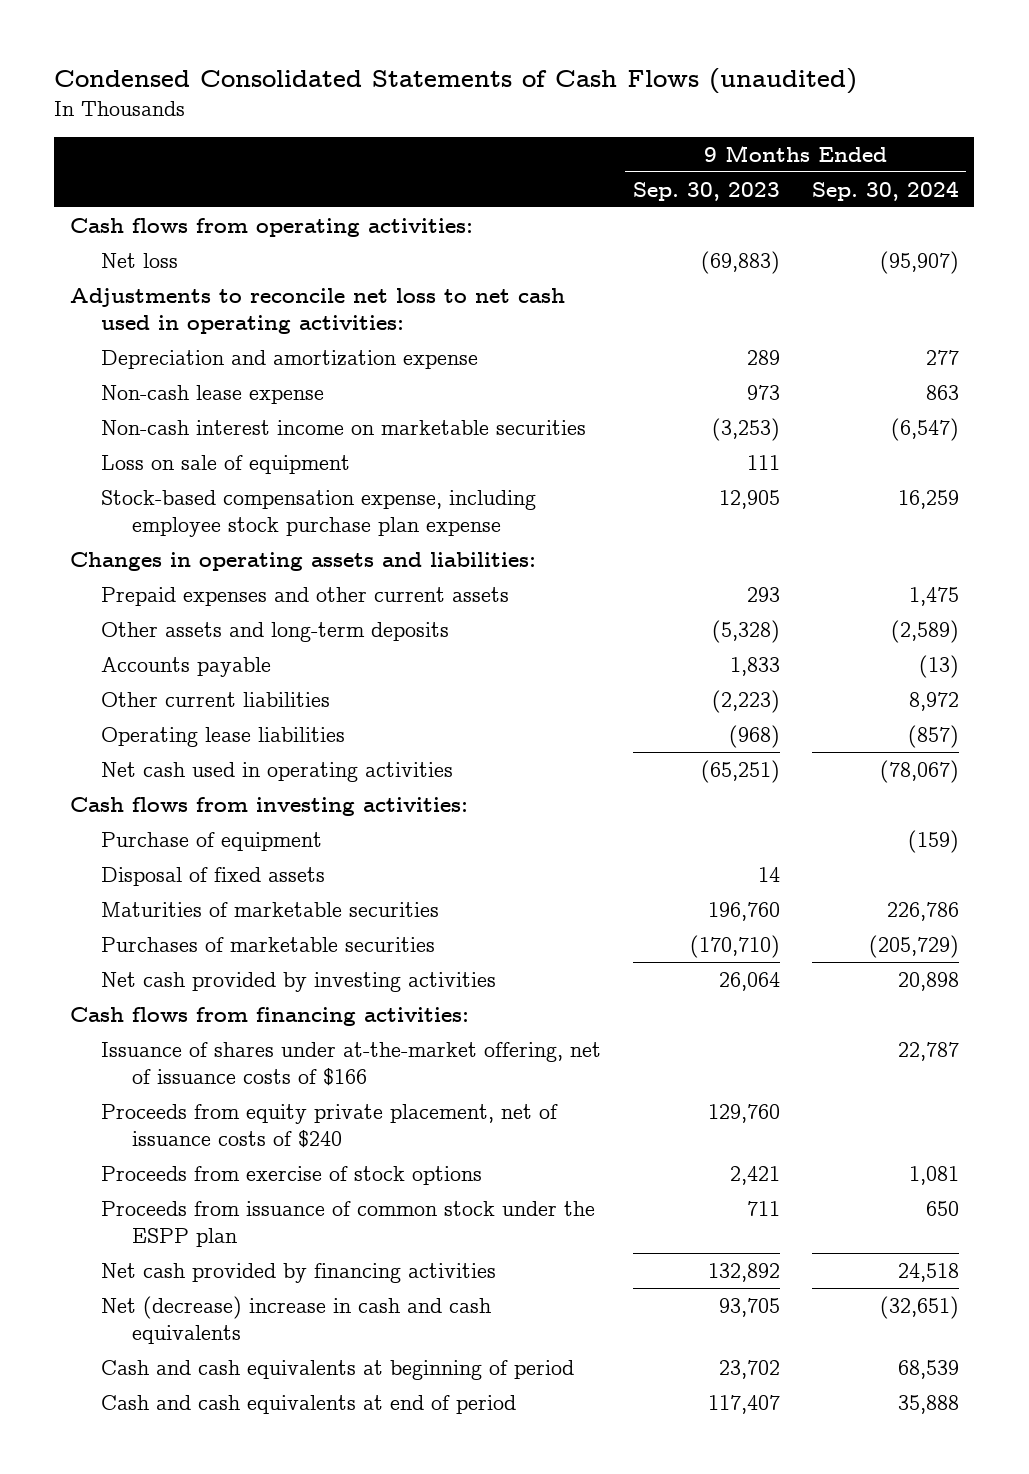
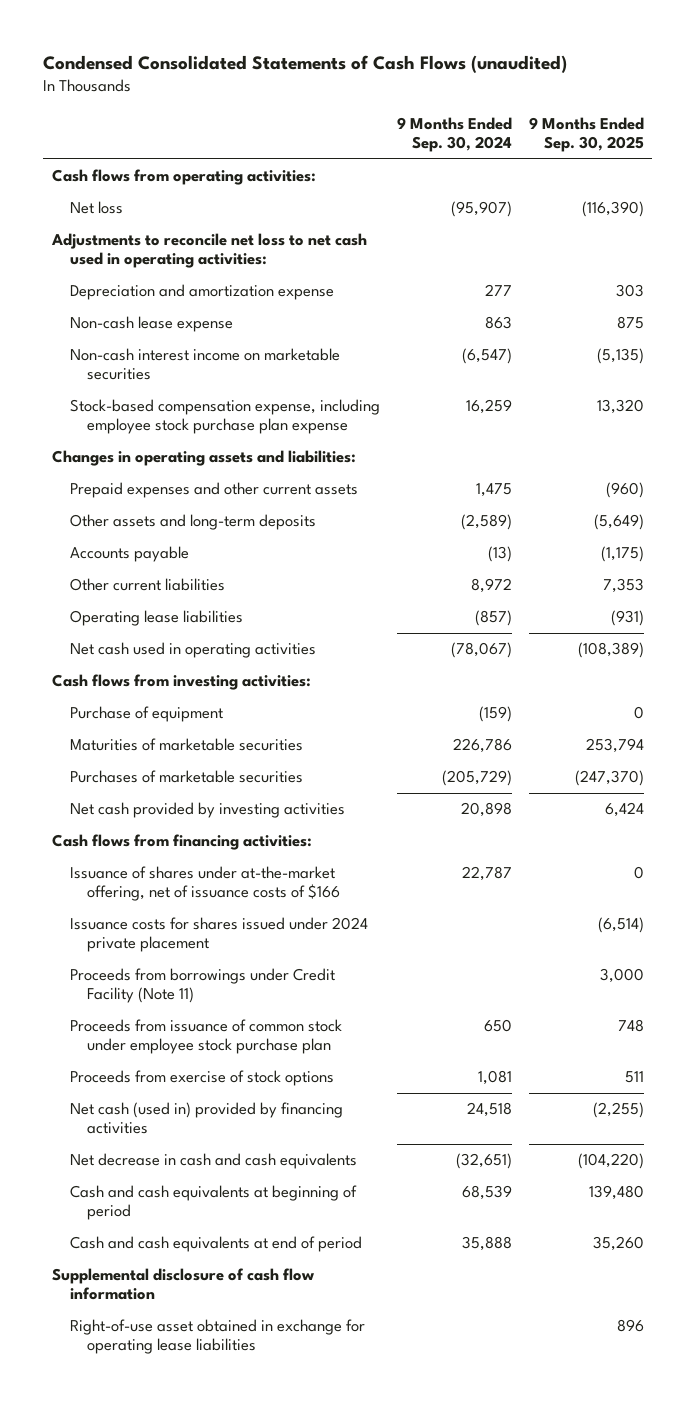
- | 9 Months Ended Sep. 30, 2023 | 9 Months Ended Sep. 30, 2024
+ | 9 Months Ended Sep. 30, 2024 | 9 Months Ended Sep. 30, 2025
- Loss on sale of equipment | 111 |
- Disposal of fixed assets | 14 |
- Proceeds from equity private placement, net of issuance costs of $240 | 129,760 |
+ Issuance costs for shares issued under 2024 private placement | | (6,514)
+ Proceeds from borrowings under Credit Facility (Note 11) | | 3,000
+ Proceeds from issuance of common stock under employee stock purchase plan | 650 | 748
- Proceeds from issuance of common stock under the ESPP plan | 711 | 650
- Net cash provided by financing activities | 132,892 | 24,518
- Net (decrease) increase in cash and cash equivalents | 93,705 | (32,651)
+ Net cash (used in) provided by financing activities | 24,518 | (2,255)
+ Net decrease in cash and cash equivalents | (32,651) | (104,220)
+ Supplemental disclosure of cash flow information
+ Right-of-use asset obtained in exchange for operating lease liabilities | | 896

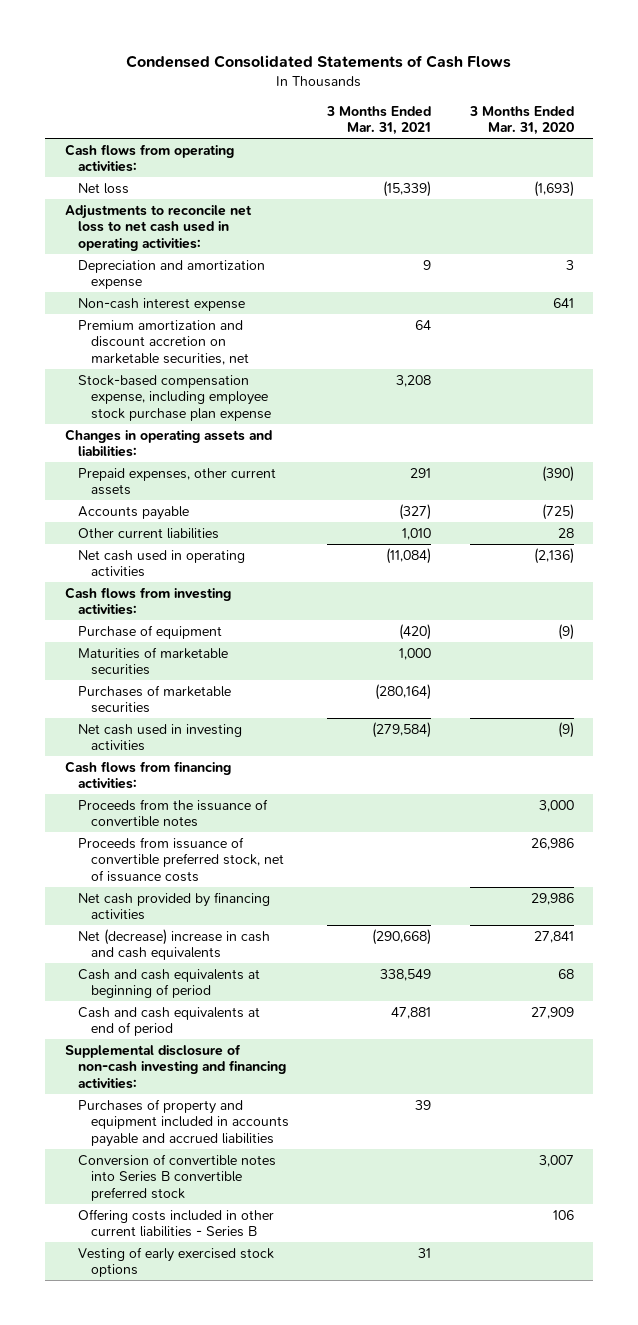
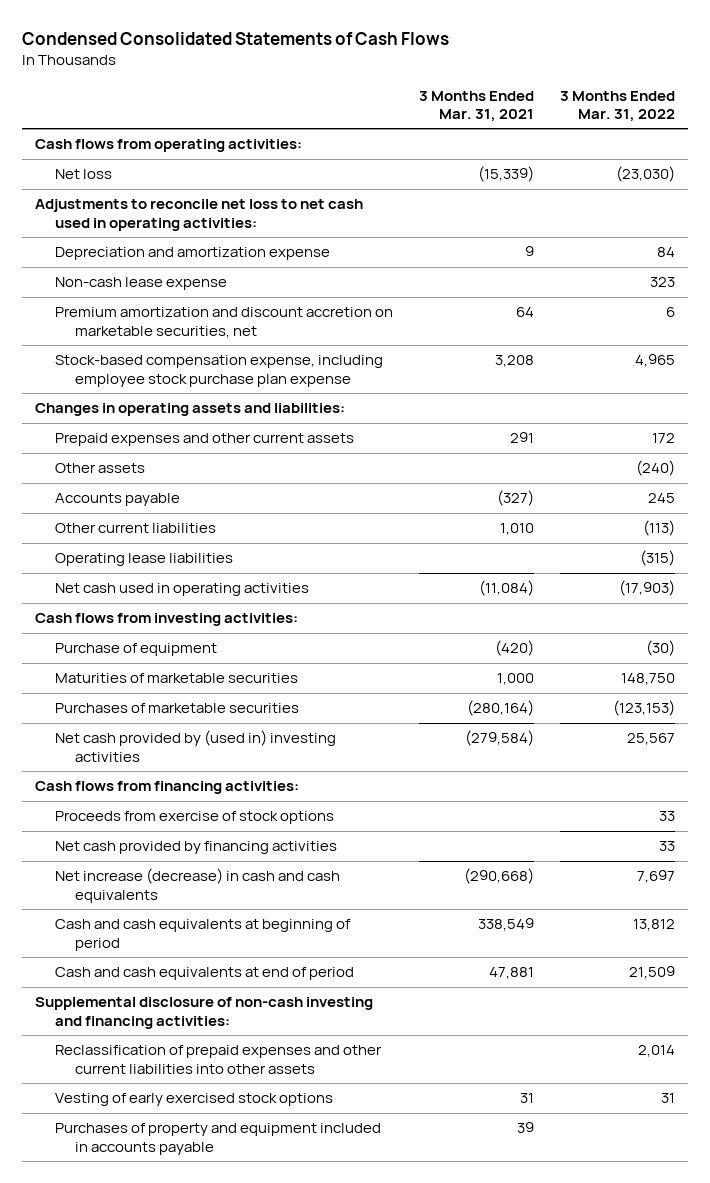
- | 3 Months Ended Mar. 31, 2021 | 3 Months Ended Mar. 31, 2020
+ | 3 Months Ended Mar. 31, 2021 | 3 Months Ended Mar. 31, 2022
- Non-cash interest expense | | 641
+ Non-cash lease expense | | 323
- Prepaid expenses, other current assets | 291 | (390)
+ Prepaid expenses and other current assets | 291 | 172
+ Other assets | | (240)
+ Operating lease liabilities | | (315)
- Net cash used in investing activities | (279,584) | (9)
+ Net cash provided by (used in) investing activities | (279,584) | 25,567
- Proceeds from the issuance of convertible notes | | 3,000
- Proceeds from issuance of convertible preferred stock, net of issuance costs | | 26,986
+ Proceeds from exercise of stock options | | 33
- Net (decrease) increase in cash and cash equivalents | (290,668) | 27,841
+ Net increase (decrease) in cash and cash equivalents | (290,668) | 7,697
- Purchases of property and equipment included in accounts payable and accrued liabilities | 39 |
- Conversion of convertible notes into Series B convertible preferred stock | | 3,007
- Offering costs included in other current liabilities - Series B | | 106
+ Reclassification of prepaid expenses and other current liabilities into other assets | | 2,014
+ Purchases of property and equipment included in accounts payable | 39 |

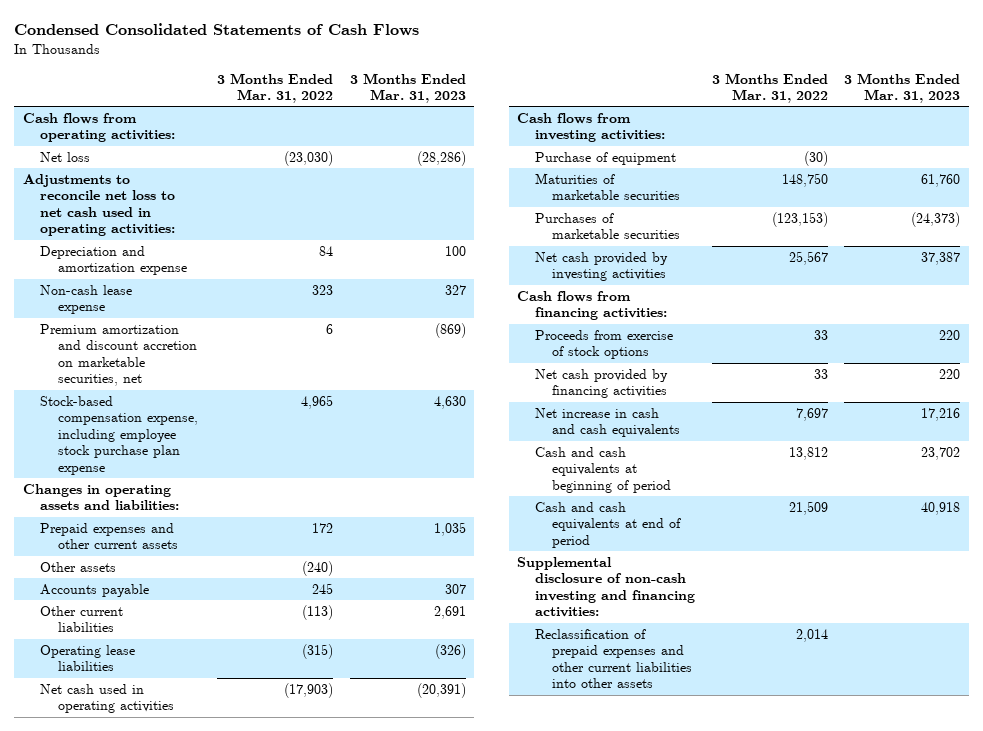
- | 3 Months Ended Mar. 31, 2021 | 3 Months Ended Mar. 31, 2022
+ | 3 Months Ended Mar. 31, 2022 | 3 Months Ended Mar. 31, 2023
- Net cash provided by (used in) investing activities | (279,584) | 25,567
+ Net cash provided by investing activities | 25,567 | 37,387
- Net increase (decrease) in cash and cash equivalents | (290,668) | 7,697
+ Net increase in cash and cash equivalents | 7,697 | 17,216
- Vesting of early exercised stock options | 31 | 31
- Purchases of property and equipment included in accounts payable | 39 |

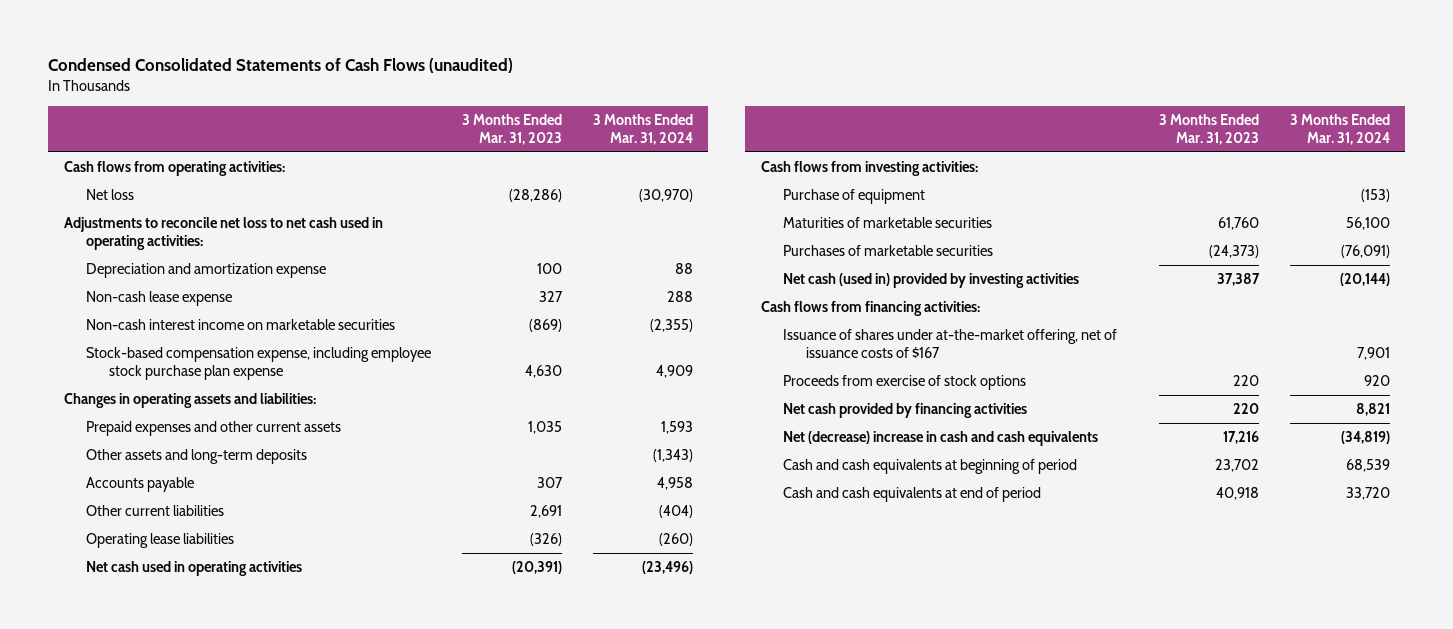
- Condensed Consolidated Statements of Cash Flows
+ Condensed Consolidated Statements of Cash Flows (unaudited)
- | 3 Months Ended Mar. 31, 2022 | 3 Months Ended Mar. 31, 2023
+ | 3 Months Ended Mar. 31, 2023 | 3 Months Ended Mar. 31, 2024
- Premium amortization and discount accretion on marketable securities, net | 6 | (869)
+ Non-cash interest income on marketable securities | (869) | (2,355)
- Other assets | (240) |
+ Other assets and long-term deposits | | (1,343)
- Net cash provided by investing activities | 25,567 | 37,387
+ Net cash (used in) provided by investing activities | 37,387 | (20,144)
+ Issuance of shares under at-the-market offering, net of issuance costs of $167 | | 7,901
- Net increase in cash and cash equivalents | 7,697 | 17,216
+ Net (decrease) increase in cash and cash equivalents | 17,216 | (34,819)
- Supplemental disclosure of non-cash investing and financing activities:
- Reclassification of prepaid expenses and other current liabilities into other assets | 2,014 |

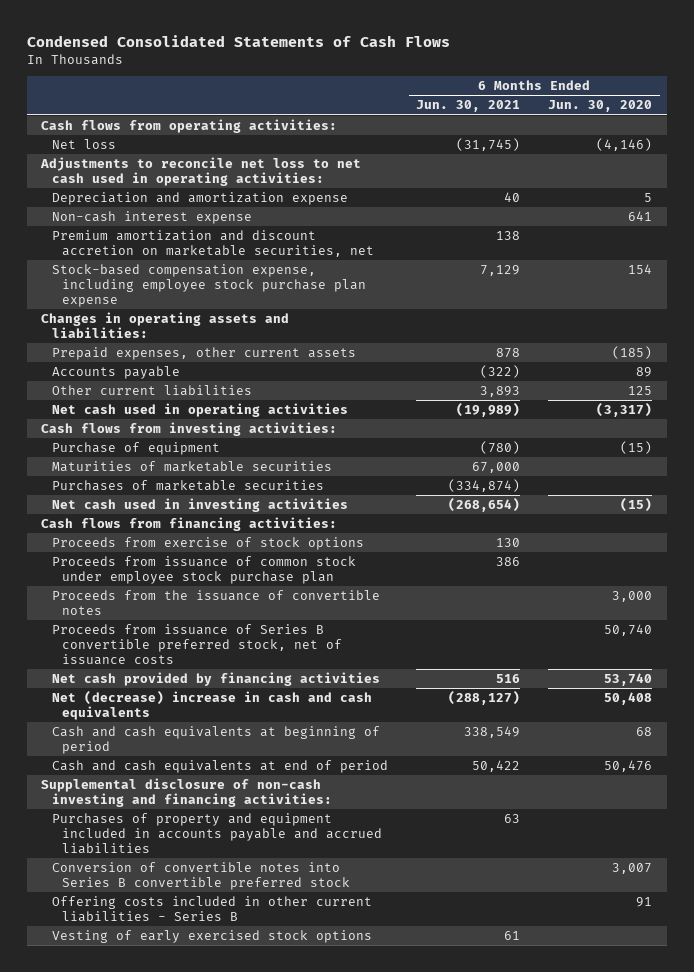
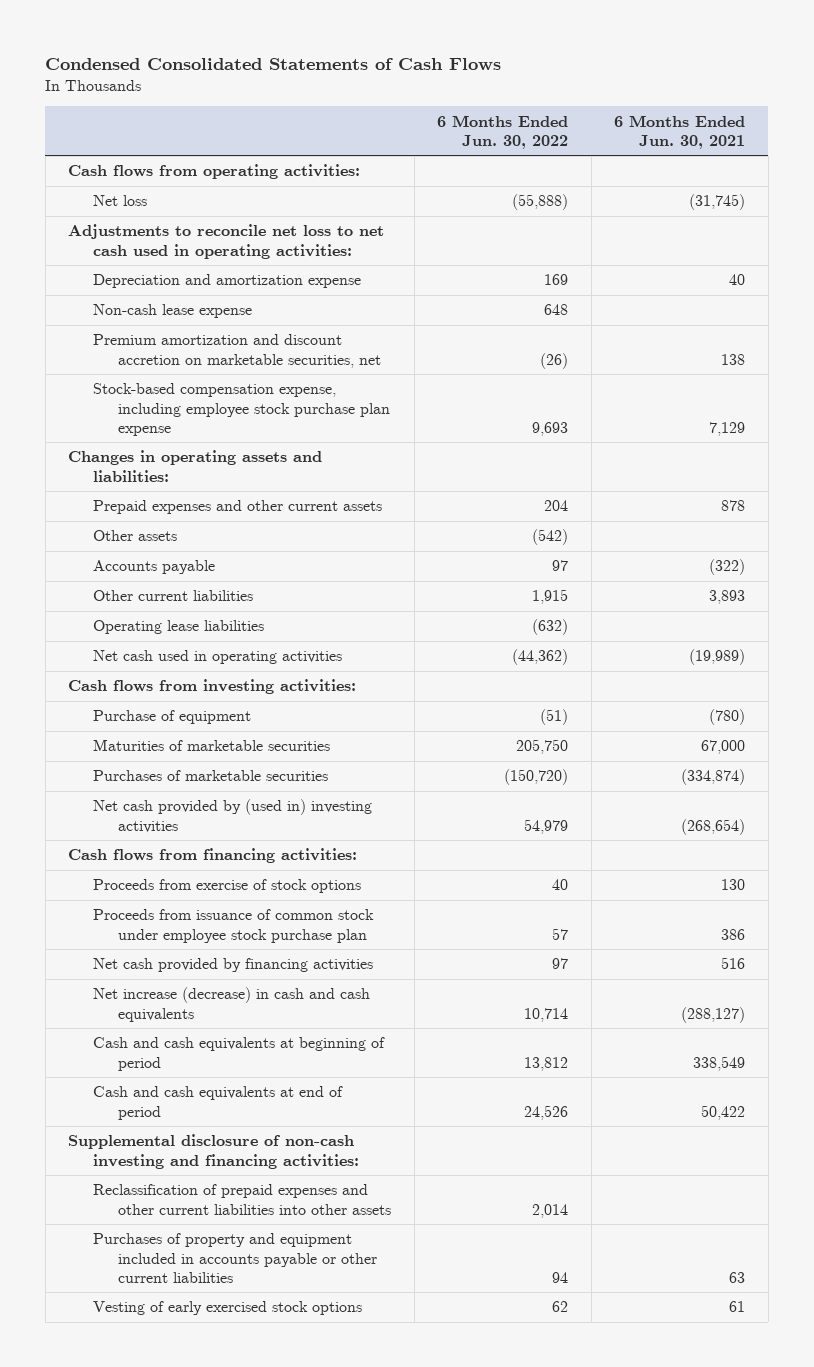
- | 6 Months Ended Jun. 30, 2021 | 6 Months Ended Jun. 30, 2020
+ | 6 Months Ended Jun. 30, 2022 | 6 Months Ended Jun. 30, 2021
- Non-cash interest expense | | 641
+ Non-cash lease expense | 648 |
- Prepaid expenses, other current assets | 878 | (185)
+ Prepaid expenses and other current assets | 204 | 878
+ Other assets | (542) |
+ Operating lease liabilities | (632) |
- Net cash used in investing activities | (268,654) | (15)
+ Net cash provided by (used in) investing activities | 54,979 | (268,654)
- Proceeds from the issuance of convertible notes | | 3,000
- Proceeds from issuance of Series B convertible preferred stock, net of issuance costs | | 50,740
- Net (decrease) increase in cash and cash equivalents | (288,127) | 50,408
+ Net increase (decrease) in cash and cash equivalents | 10,714 | (288,127)
- Purchases of property and equipment included in accounts payable and accrued liabilities | 63 |
- Conversion of convertible notes into Series B convertible preferred stock | | 3,007
- Offering costs included in other current liabilities - Series B | | 91
+ Reclassification of prepaid expenses and other current liabilities into other assets | 2,014 |
+ Purchases of property and equipment included in accounts payable or other current liabilities | 94 | 63

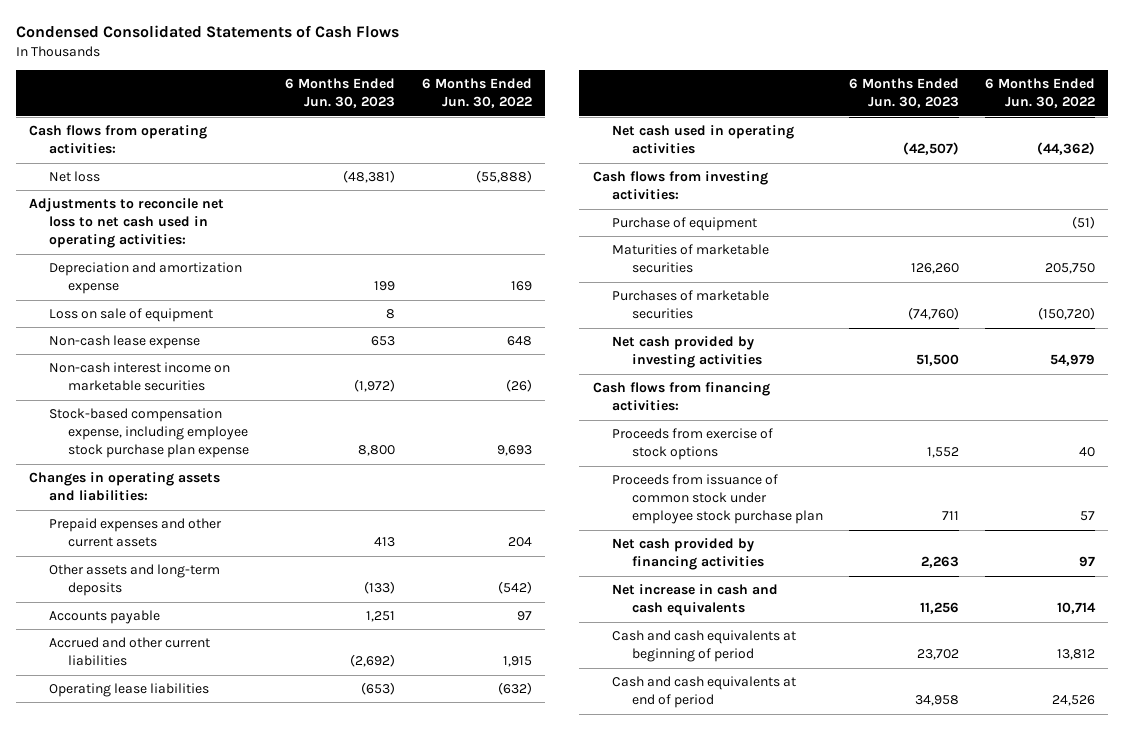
- | 6 Months Ended Jun. 30, 2022 | 6 Months Ended Jun. 30, 2021
+ | 6 Months Ended Jun. 30, 2023 | 6 Months Ended Jun. 30, 2022
+ Loss on sale of equipment | 8 |
- Premium amortization and discount accretion on marketable securities, net | (26) | 138
+ Non-cash interest income on marketable securities | (1,972) | (26)
- Other assets | (542) |
+ Other assets and long-term deposits | (133) | (542)
- Other current liabilities | 1,915 | 3,893
+ Accrued and other current liabilities | (2,692) | 1,915
- Net cash provided by (used in) investing activities | 54,979 | (268,654)
+ Net cash provided by investing activities | 51,500 | 54,979
- Net increase (decrease) in cash and cash equivalents | 10,714 | (288,127)
+ Net increase in cash and cash equivalents | 11,256 | 10,714
- Supplemental disclosure of non-cash investing and financing activities:
- Reclassification of prepaid expenses and other current liabilities into other assets | 2,014 |
- Purchases of property and equipment included in accounts payable or other current liabilities | 94 | 63
- Vesting of early exercised stock options | 62 | 61

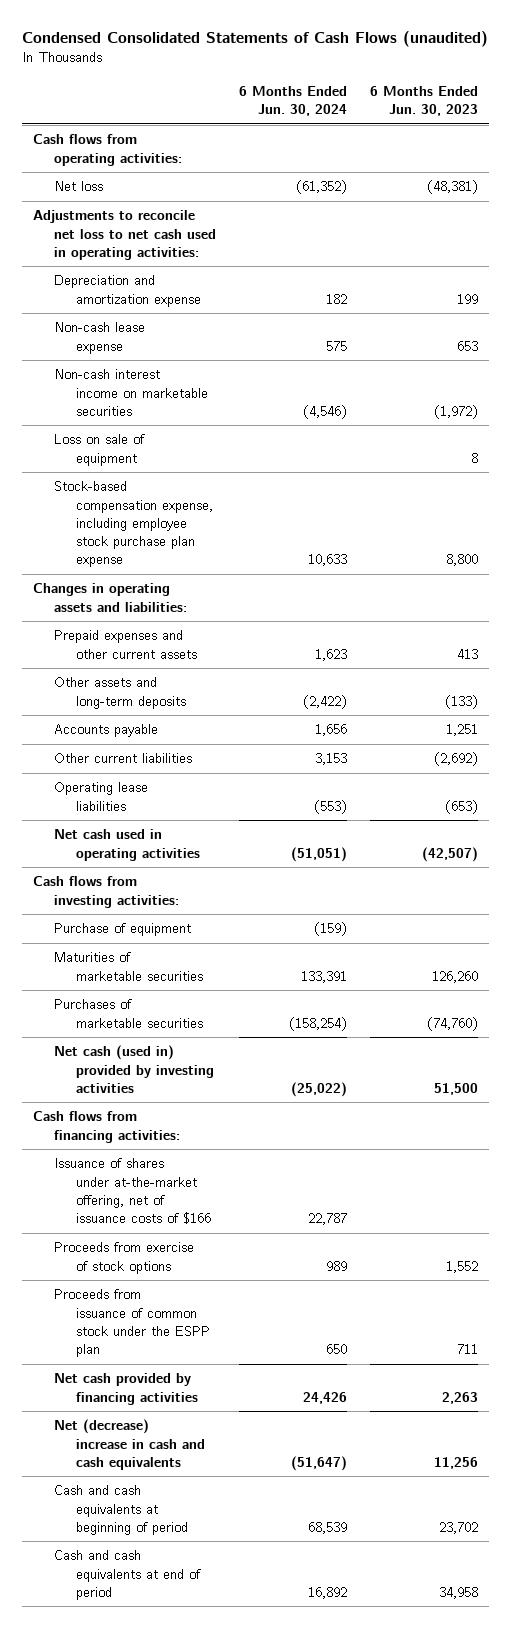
- Condensed Consolidated Statements of Cash Flows
+ Condensed Consolidated Statements of Cash Flows (unaudited)
- | 6 Months Ended Jun. 30, 2023 | 6 Months Ended Jun. 30, 2022
+ | 6 Months Ended Jun. 30, 2024 | 6 Months Ended Jun. 30, 2023
moved down: Loss on sale of equipment | | 8
- Accrued and other current liabilities | (2,692) | 1,915
+ Other current liabilities | 3,153 | (2,692)
- Net cash provided by investing activities | 51,500 | 54,979
+ Net cash (used in) provided by investing activities | (25,022) | 51,500
+ Issuance of shares under at-the-market offering, net of issuance costs of $166 | 22,787 |
- Proceeds from issuance of common stock under employee stock purchase plan | 711 | 57
+ Proceeds from issuance of common stock under the ESPP plan | 650 | 711
- Net increase in cash and cash equivalents | 11,256 | 10,714
+ Net (decrease) increase in cash and cash equivalents | (51,647) | 11,256

